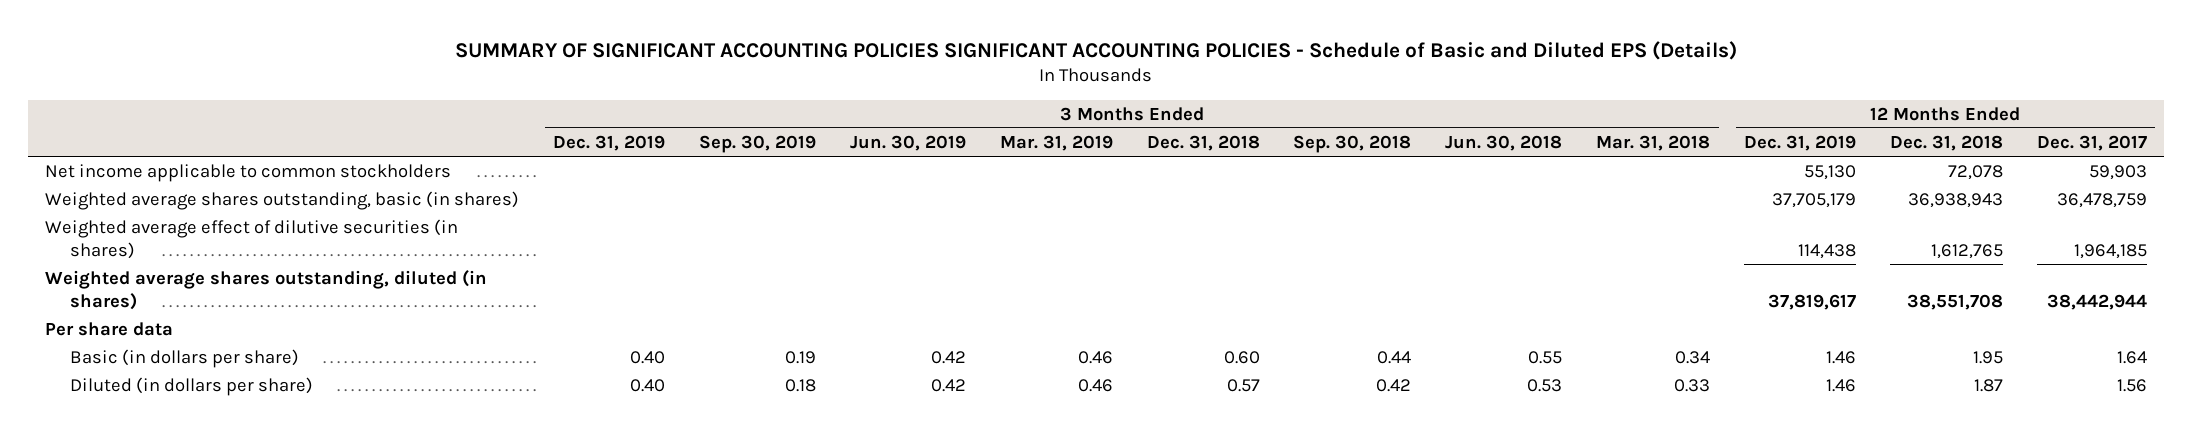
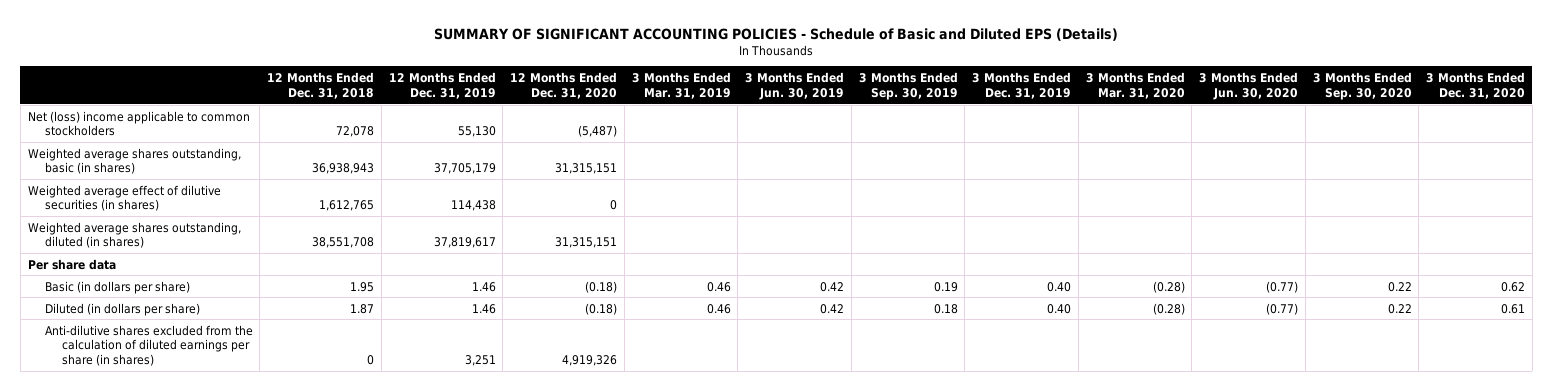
- SUMMARY OF SIGNIFICANT ACCOUNTING POLICIES SIGNIFICANT ACCOUNTING POLICIES - Schedule of Basic and Diluted EPS (Details)
+ SUMMARY OF SIGNIFICANT ACCOUNTING POLICIES - Schedule of Basic and Diluted EPS (Details)
- | 3 Months Ended Dec. 31, 2019 | 3 Months Ended Sep. 30, 2019 | 3 Months Ended Jun. 30, 2019 | 3 Months Ended Mar. 31, 2019 | 3 Months Ended Dec. 31, 2018 | 3 Months Ended Sep. 30, 2018 | 3 Months Ended Jun. 30, 2018 | 3 Months Ended Mar. 31, 2018 | 12 Months Ended Dec. 31, 2019 | 12 Months Ended Dec. 31, 2018 | 12 Months Ended Dec. 31, 2017
+ | 12 Months Ended Dec. 31, 2018 | 12 Months Ended Dec. 31, 2019 | 12 Months Ended Dec. 31, 2020 | 3 Months Ended Mar. 31, 2019 | 3 Months Ended Jun. 30, 2019 | 3 Months Ended Sep. 30, 2019 | 3 Months Ended Dec. 31, 2019 | 3 Months Ended Mar. 31, 2020 | 3 Months Ended Jun. 30, 2020 | 3 Months Ended Sep. 30, 2020 | 3 Months Ended Dec. 31, 2020
- Net income applicable to common stockholders | | | | | | | | | 55,130 | 72,078 | 59,903
+ Net (loss) income applicable to common stockholders | 72,078 | 55,130 | (5,487) | | | | | | | |
+ Anti-dilutive shares excluded from the calculation of diluted earnings per share (in shares) | 0 | 3,251 | 4,919,326 | | | | | | | |

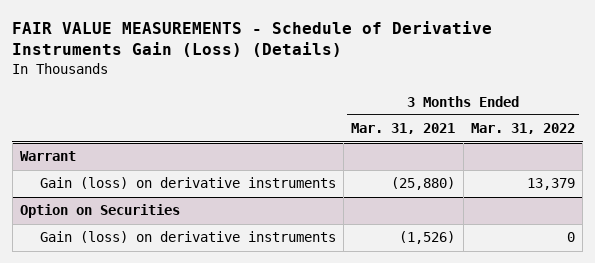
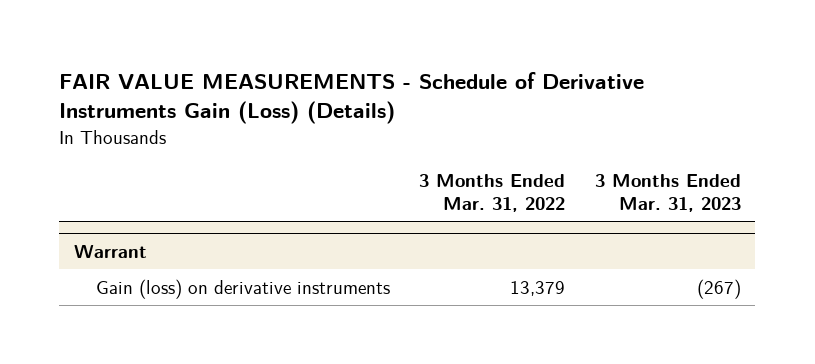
- | 3 Months Ended Mar. 31, 2021 | 3 Months Ended Mar. 31, 2022
+ | 3 Months Ended Mar. 31, 2022 | 3 Months Ended Mar. 31, 2023
- Option on Securities
- Gain (loss) on derivative instruments | (1,526) | 0

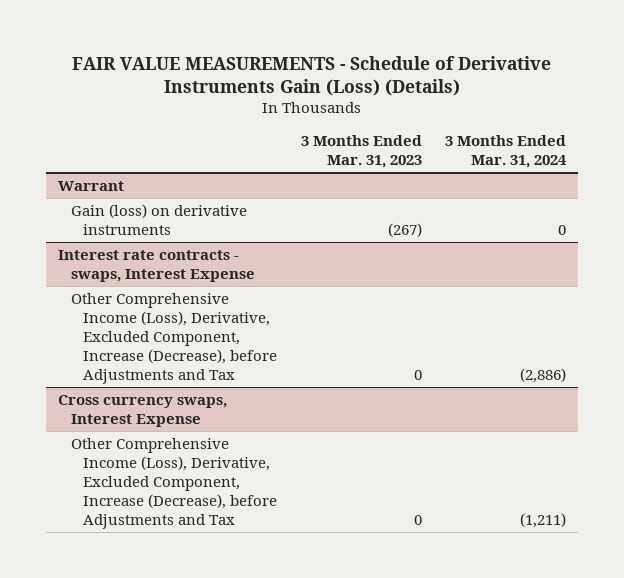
- | 3 Months Ended Mar. 31, 2022 | 3 Months Ended Mar. 31, 2023
+ | 3 Months Ended Mar. 31, 2023 | 3 Months Ended Mar. 31, 2024
+ Interest rate contracts - swaps, Interest Expense
+ Other Comprehensive Income (Loss), Derivative, Excluded Component, Increase (Decrease), before Adjustments and Tax | 0 | (2,886)
+ Cross currency swaps, Interest Expense
+ Other Comprehensive Income (Loss), Derivative, Excluded Component, Increase (Decrease), before Adjustments and Tax | 0 | (1,211)

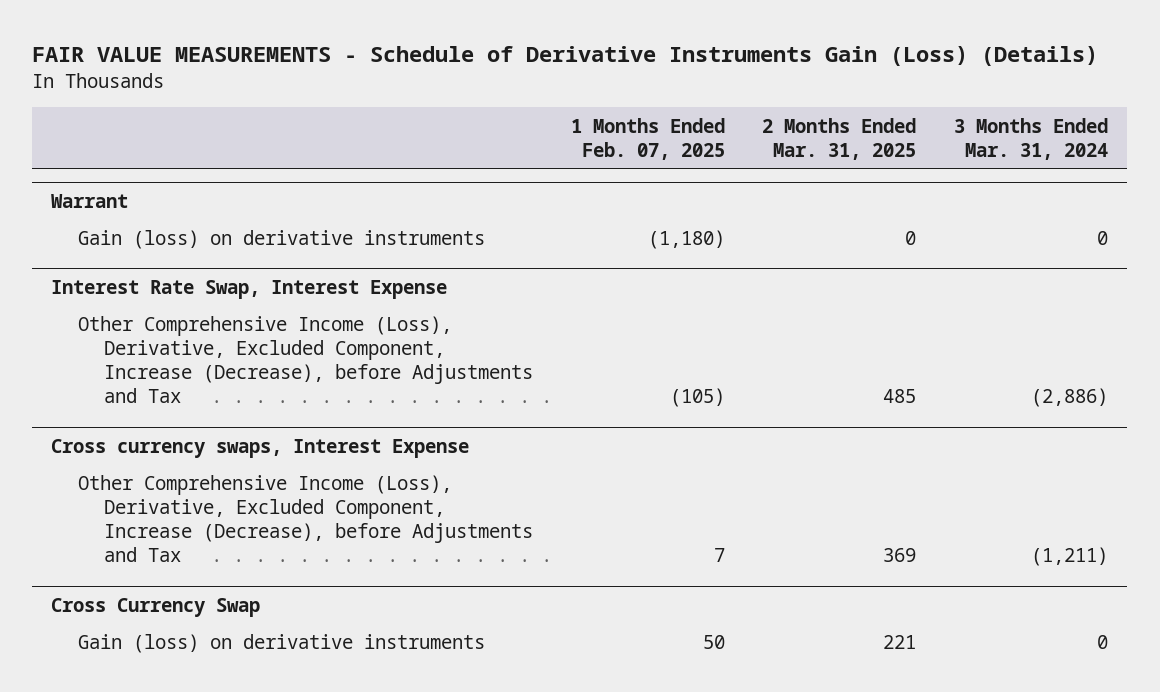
- | 3 Months Ended Mar. 31, 2023 | 3 Months Ended Mar. 31, 2024
+ | 1 Months Ended Feb. 07, 2025 | 2 Months Ended Mar. 31, 2025 | 3 Months Ended Mar. 31, 2024
- Interest rate contracts - swaps, Interest Expense
+ Interest Rate Swap, Interest Expense
+ Cross Currency Swap
+ Gain (loss) on derivative instruments | 50 | 221 | 0

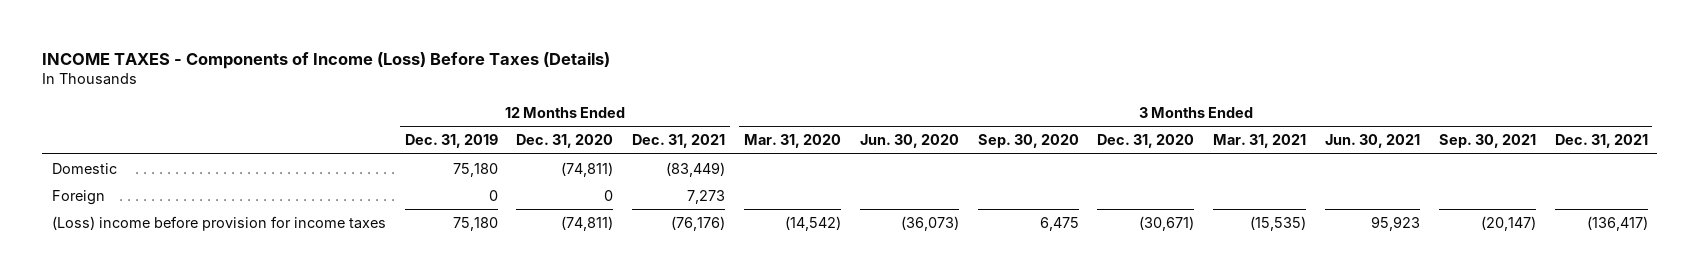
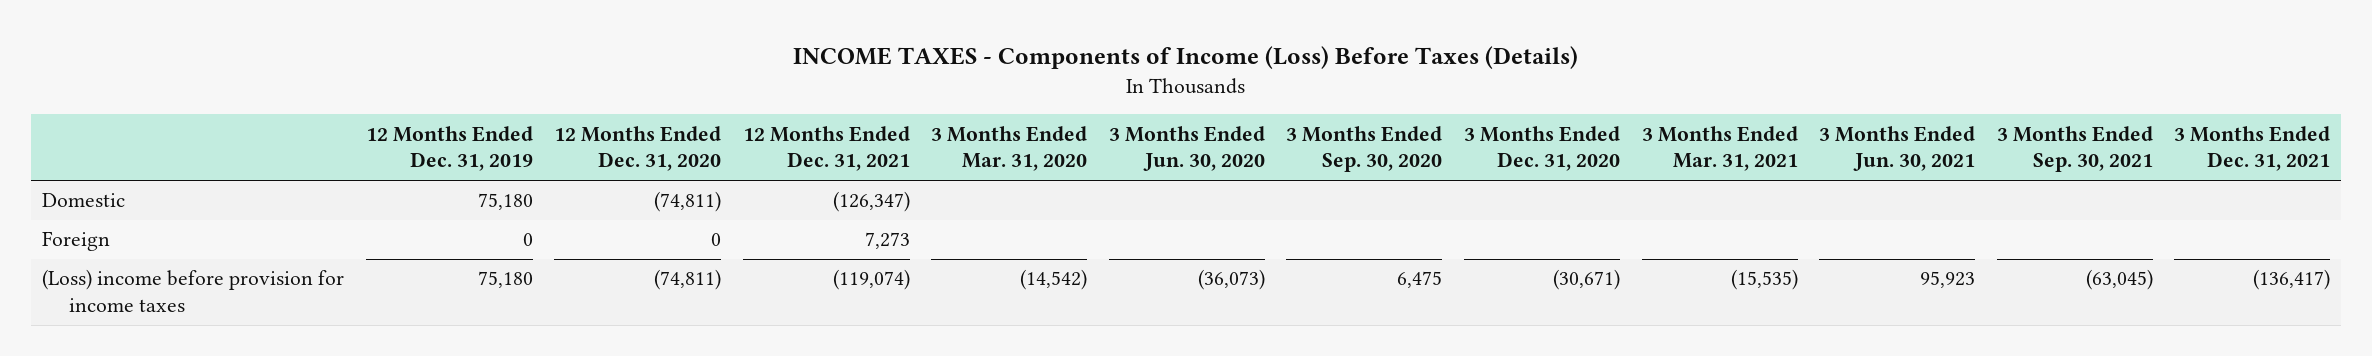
- Domestic | 75,180 | (74,811) | (83,449) | | | | | | | |
+ Domestic | 75,180 | (74,811) | (126,347) | | | | | | | |
- (Loss) income before provision for income taxes | 75,180 | (74,811) | (76,176) | (14,542) | (36,073) | 6,475 | (30,671) | (15,535) | 95,923 | (20,147) | (136,417)
+ (Loss) income before provision for income taxes | 75,180 | (74,811) | (119,074) | (14,542) | (36,073) | 6,475 | (30,671) | (15,535) | 95,923 | (63,045) | (136,417)

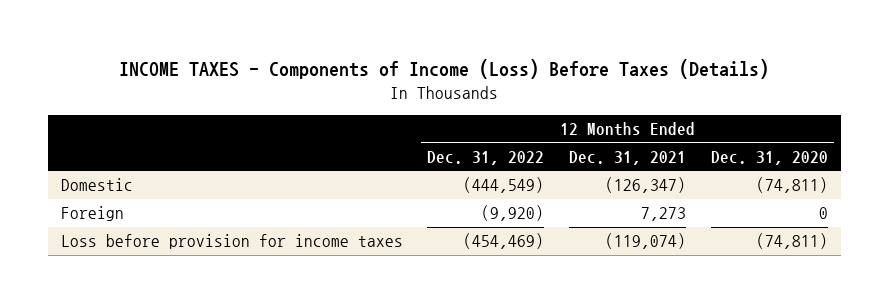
- | 12 Months Ended Dec. 31, 2019 | 12 Months Ended Dec. 31, 2020 | 12 Months Ended Dec. 31, 2021 | 3 Months Ended Mar. 31, 2020 | 3 Months Ended Jun. 30, 2020 | 3 Months Ended Sep. 30, 2020 | 3 Months Ended Dec. 31, 2020 | 3 Months Ended Mar. 31, 2021 | 3 Months Ended Jun. 30, 2021 | 3 Months Ended Sep. 30, 2021 | 3 Months Ended Dec. 31, 2021
+ | 12 Months Ended Dec. 31, 2022 | 12 Months Ended Dec. 31, 2021 | 12 Months Ended Dec. 31, 2020
- (Loss) income before provision for income taxes | 75,180 | (74,811) | (119,074) | (14,542) | (36,073) | 6,475 | (30,671) | (15,535) | 95,923 | (63,045) | (136,417)
+ Loss before provision for income taxes | (454,469) | (119,074) | (74,811)

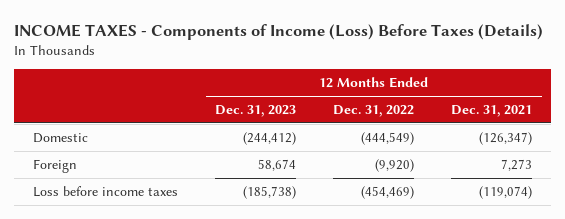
- | 12 Months Ended Dec. 31, 2022 | 12 Months Ended Dec. 31, 2021 | 12 Months Ended Dec. 31, 2020
+ | 12 Months Ended Dec. 31, 2023 | 12 Months Ended Dec. 31, 2022 | 12 Months Ended Dec. 31, 2021
- Loss before provision for income taxes | (454,469) | (119,074) | (74,811)
+ Loss before income taxes | (185,738) | (454,469) | (119,074)

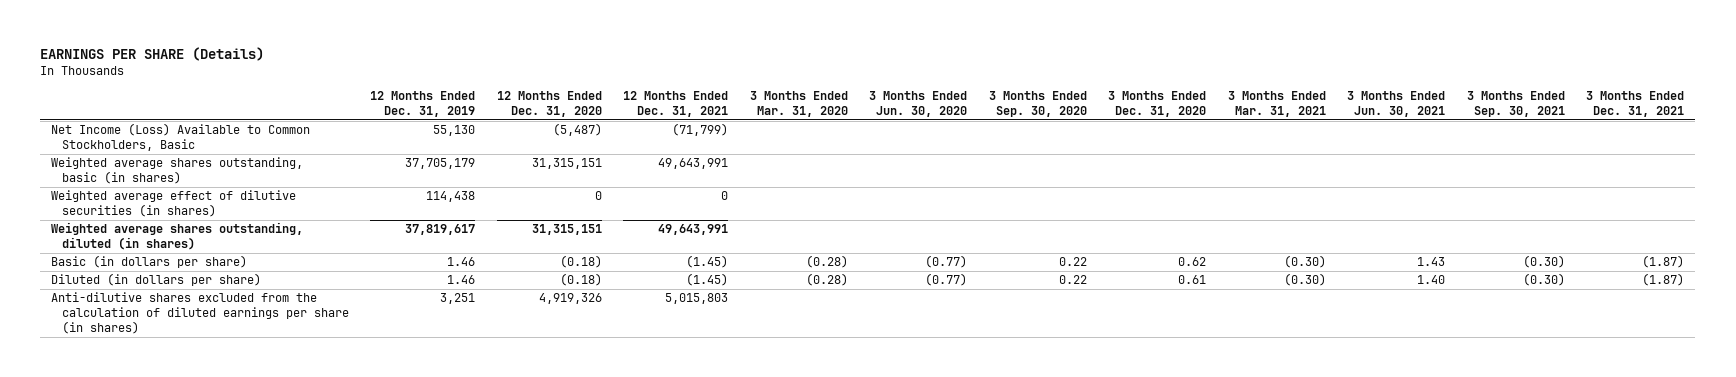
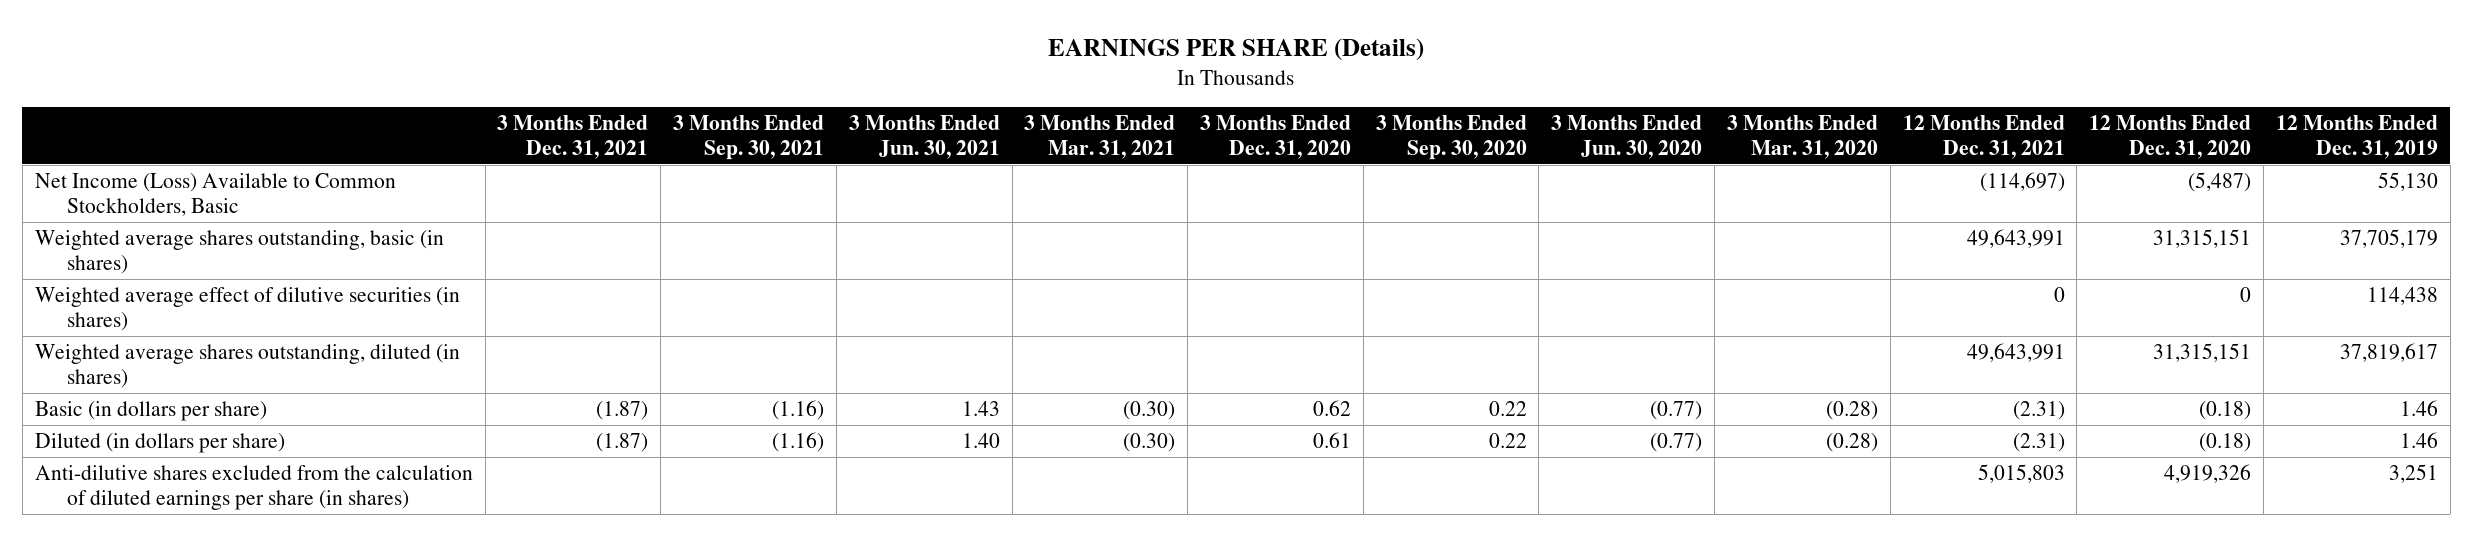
- | 12 Months Ended Dec. 31, 2019 | 12 Months Ended Dec. 31, 2020 | 12 Months Ended Dec. 31, 2021 | 3 Months Ended Mar. 31, 2020 | 3 Months Ended Jun. 30, 2020 | 3 Months Ended Sep. 30, 2020 | 3 Months Ended Dec. 31, 2020 | 3 Months Ended Mar. 31, 2021 | 3 Months Ended Jun. 30, 2021 | 3 Months Ended Sep. 30, 2021 | 3 Months Ended Dec. 31, 2021
+ | 3 Months Ended Dec. 31, 2021 | 3 Months Ended Sep. 30, 2021 | 3 Months Ended Jun. 30, 2021 | 3 Months Ended Mar. 31, 2021 | 3 Months Ended Dec. 31, 2020 | 3 Months Ended Sep. 30, 2020 | 3 Months Ended Jun. 30, 2020 | 3 Months Ended Mar. 31, 2020 | 12 Months Ended Dec. 31, 2021 | 12 Months Ended Dec. 31, 2020 | 12 Months Ended Dec. 31, 2019
- Net Income (Loss) Available to Common Stockholders, Basic | 55,130 | (5,487) | (71,799) | | | | | | | |
+ Net Income (Loss) Available to Common Stockholders, Basic | | | | | | | | | (114,697) | (5,487) | 55,130
- Basic (in dollars per share) | 1.46 | (0.18) | (1.45) | (0.28) | (0.77) | 0.22 | 0.62 | (0.30) | 1.43 | (0.30) | (1.87)
- Diluted (in dollars per share) | 1.46 | (0.18) | (1.45) | (0.28) | (0.77) | 0.22 | 0.61 | (0.30) | 1.40 | (0.30) | (1.87)
+ Basic (in dollars per share) | (1.87) | (1.16) | 1.43 | (0.30) | 0.62 | 0.22 | (0.77) | (0.28) | (2.31) | (0.18) | 1.46
+ Diluted (in dollars per share) | (1.87) | (1.16) | 1.40 | (0.30) | 0.61 | 0.22 | (0.77) | (0.28) | (2.31) | (0.18) | 1.46

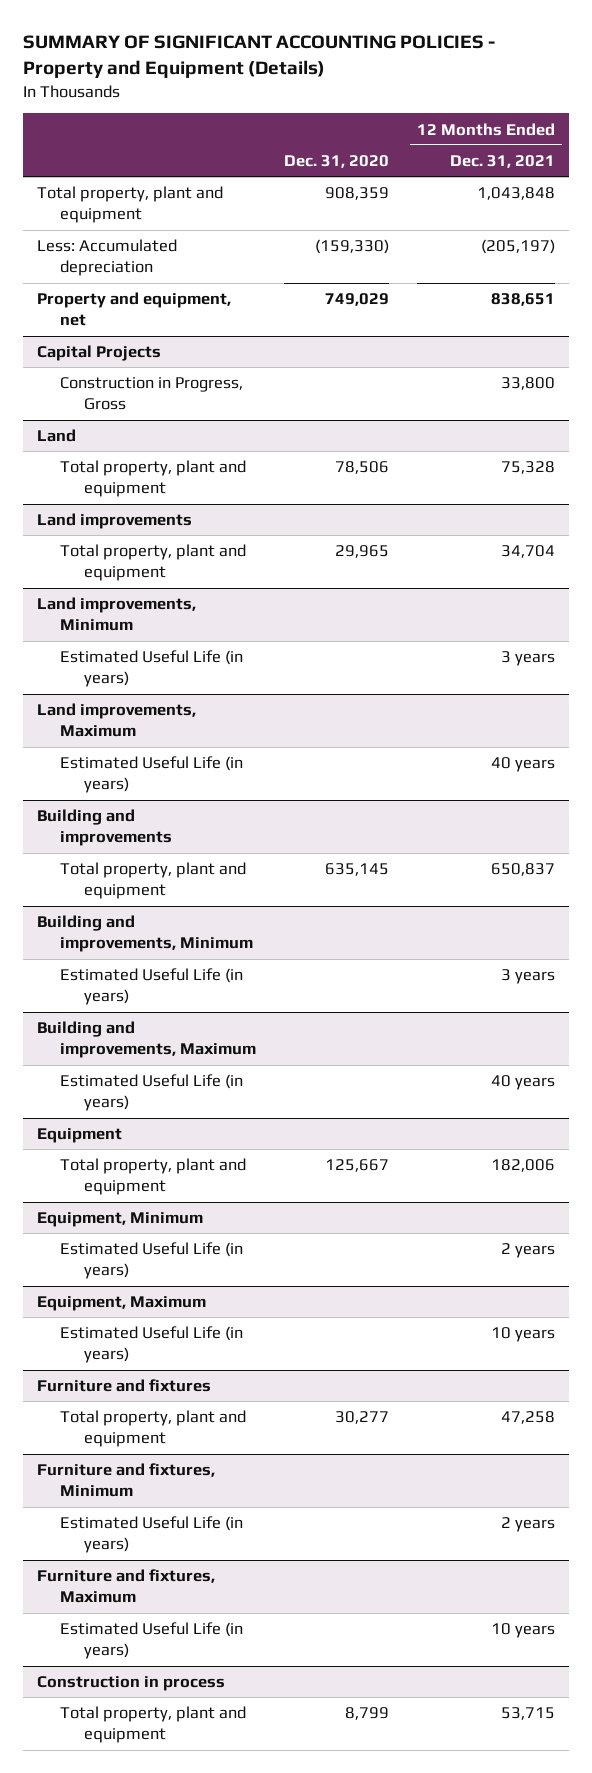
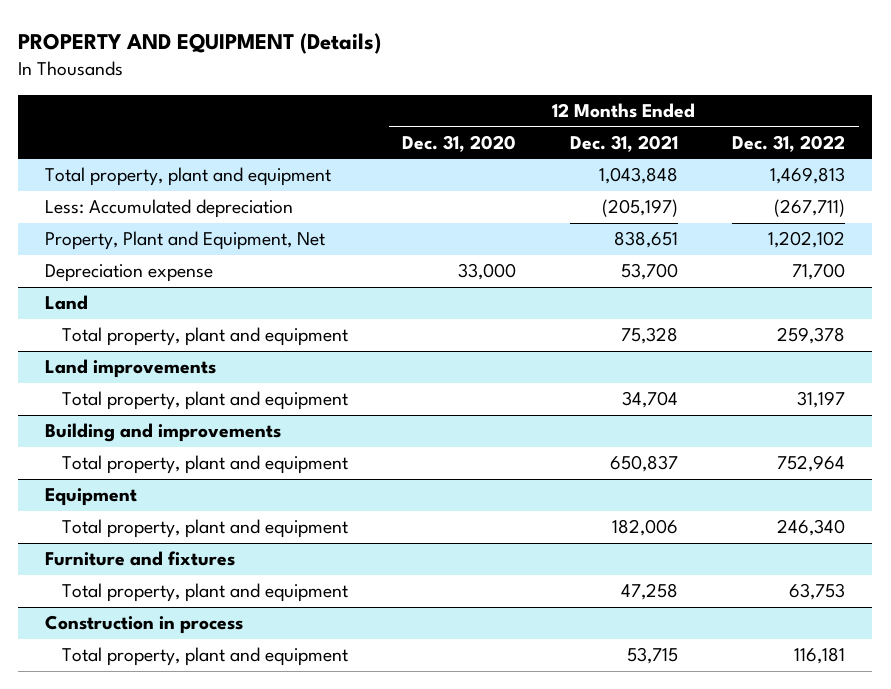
- SUMMARY OF SIGNIFICANT ACCOUNTING POLICIES - Property and Equipment (Details)
+ PROPERTY AND EQUIPMENT (Details)
- | Dec. 31, 2020 | 12 Months Ended Dec. 31, 2021
+ | 12 Months Ended Dec. 31, 2020 | 12 Months Ended Dec. 31, 2021 | 12 Months Ended Dec. 31, 2022
- Property and equipment, net | 749,029 | 838,651
- Capital Projects
- Construction in Progress, Gross | | 33,800
+ Property, Plant and Equipment, Net | | 838,651 | 1,202,102
+ Depreciation expense | 33,000 | 53,700 | 71,700
- Land improvements, Minimum
- Estimated Useful Life (in years) | | 3 years
- Land improvements, Maximum
- Estimated Useful Life (in years) | | 40 years
- Building and improvements, Minimum
- Estimated Useful Life (in years) | | 3 years
- Building and improvements, Maximum
- Estimated Useful Life (in years) | | 40 years
- Equipment, Minimum
- Estimated Useful Life (in years) | | 2 years
- Equipment, Maximum
- Estimated Useful Life (in years) | | 10 years
- Furniture and fixtures, Minimum
- Estimated Useful Life (in years) | | 2 years
- Furniture and fixtures, Maximum
- Estimated Useful Life (in years) | | 10 years

